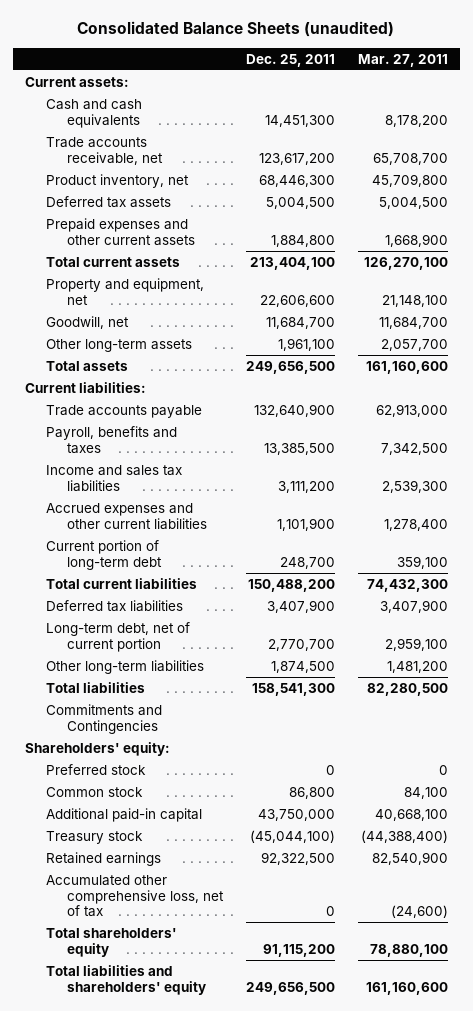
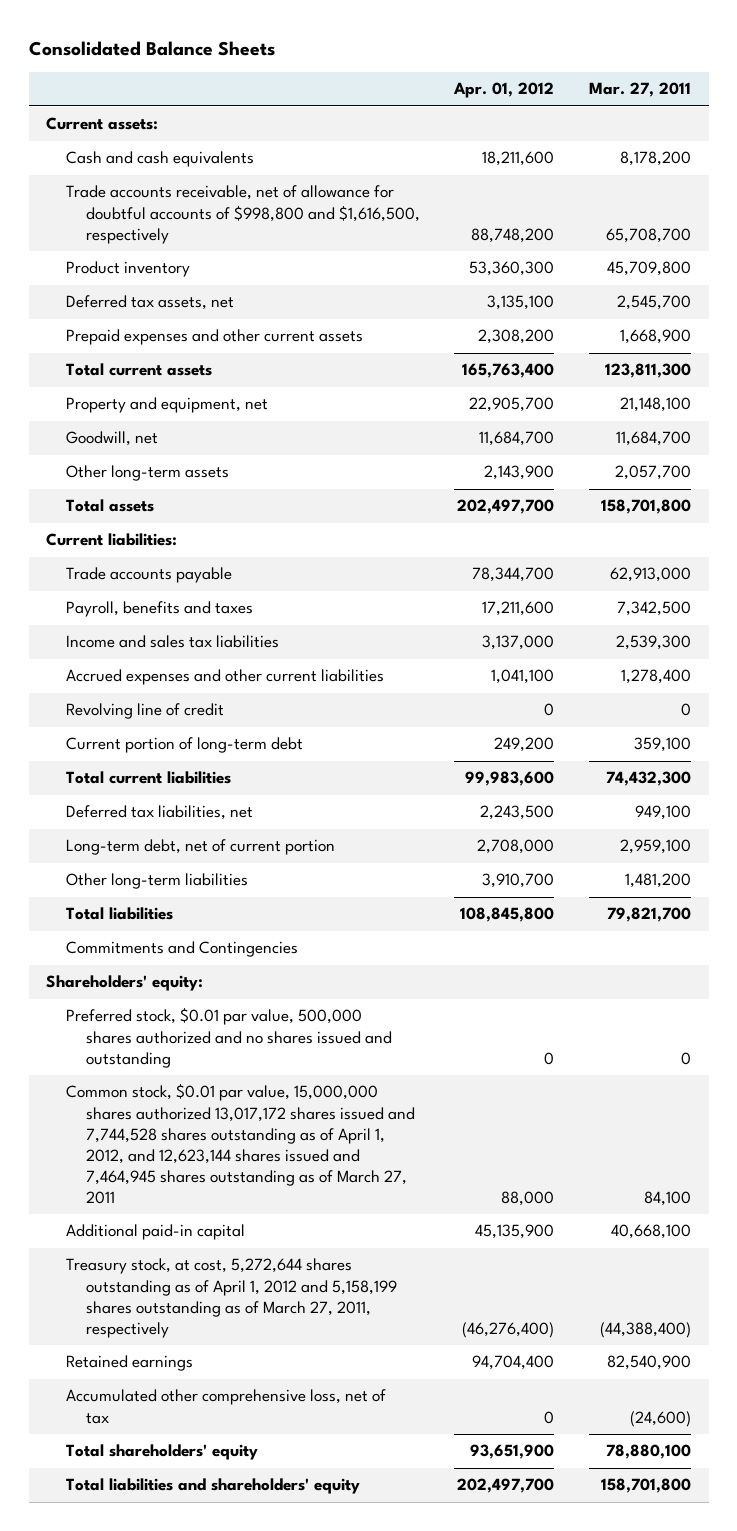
- Consolidated Balance Sheets (unaudited)
+ Consolidated Balance Sheets
- | Dec. 25, 2011 | Mar. 27, 2011
+ | Apr. 01, 2012 | Mar. 27, 2011
- Trade accounts receivable, net | 123,617,200 | 65,708,700
- Product inventory, net | 68,446,300 | 45,709,800
- Deferred tax assets | 5,004,500 | 5,004,500
+ Trade accounts receivable, net of allowance for doubtful accounts of $998,800 and $1,616,500, respectively | 88,748,200 | 65,708,700
+ Product inventory | 53,360,300 | 45,709,800
+ Deferred tax assets, net | 3,135,100 | 2,545,700
- Total current assets | 213,404,100 | 126,270,100
+ Total current assets | 165,763,400 | 123,811,300
- Total assets | 249,656,500 | 161,160,600
+ Total assets | 202,497,700 | 158,701,800
+ Revolving line of credit | 0 | 0
- Deferred tax liabilities | 3,407,900 | 3,407,900
+ Deferred tax liabilities, net | 2,243,500 | 949,100
- Total liabilities | 158,541,300 | 82,280,500
+ Total liabilities | 108,845,800 | 79,821,700
- Preferred stock | 0 | 0
- Common stock | 86,800 | 84,100
+ Preferred stock, $0.01 par value, 500,000 shares authorized and no shares issued and outstanding | 0 | 0
+ Common stock, $0.01 par value, 15,000,000 shares authorized 13,017,172 shares issued and 7,744,528 shares outstanding as of April 1, 2012, and 12,623,144 shares issued and 7,464,945 shares outstanding as of March 27, 2011 | 88,000 | 84,100
- Treasury stock | (45,044,100) | (44,388,400)
+ Treasury stock, at cost, 5,272,644 shares outstanding as of April 1, 2012 and 5,158,199 shares outstanding as of March 27, 2011, respectively | (46,276,400) | (44,388,400)
- Total liabilities and shareholders' equity | 249,656,500 | 161,160,600
+ Total liabilities and shareholders' equity | 202,497,700 | 158,701,800

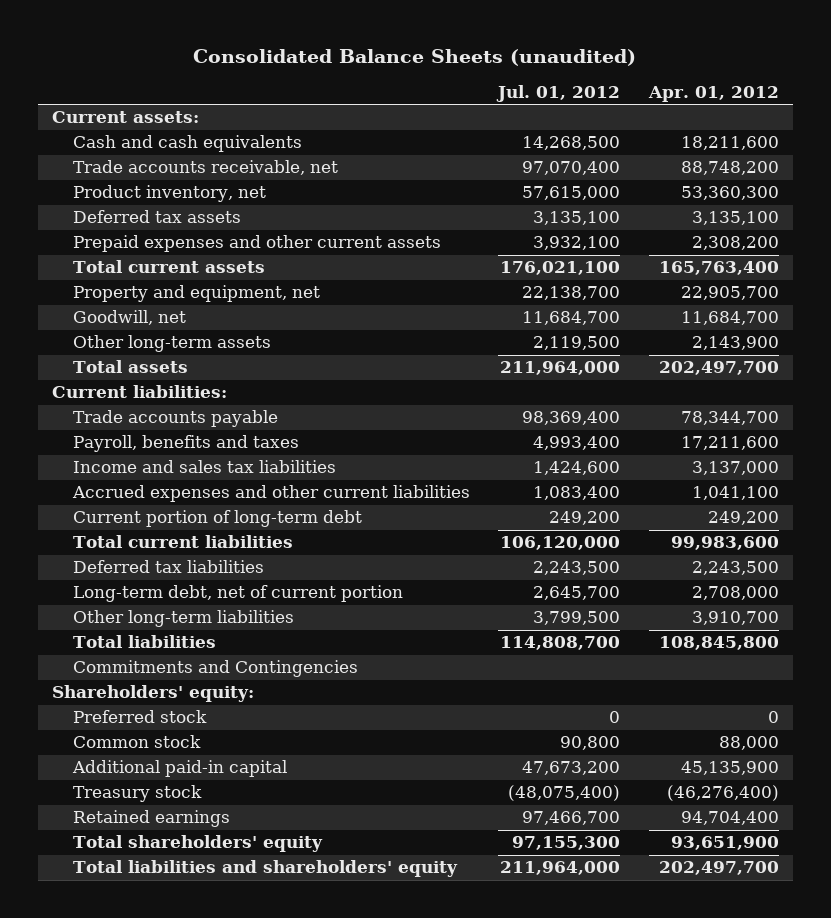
- Consolidated Balance Sheets
+ Consolidated Balance Sheets (unaudited)
- | Apr. 01, 2012 | Mar. 27, 2011
+ | Jul. 01, 2012 | Apr. 01, 2012
- Trade accounts receivable, net of allowance for doubtful accounts of $998,800 and $1,616,500, respectively | 88,748,200 | 65,708,700
- Product inventory | 53,360,300 | 45,709,800
- Deferred tax assets, net | 3,135,100 | 2,545,700
+ Trade accounts receivable, net | 97,070,400 | 88,748,200
+ Product inventory, net | 57,615,000 | 53,360,300
+ Deferred tax assets | 3,135,100 | 3,135,100
- Revolving line of credit | 0 | 0
- Deferred tax liabilities, net | 2,243,500 | 949,100
+ Deferred tax liabilities | 2,243,500 | 2,243,500
- Preferred stock, $0.01 par value, 500,000 shares authorized and no shares issued and outstanding | 0 | 0
- Common stock, $0.01 par value, 15,000,000 shares authorized 13,017,172 shares issued and 7,744,528 shares outstanding as of April 1, 2012, and 12,623,144 shares issued and 7,464,945 shares outstanding as of March 27, 2011 | 88,000 | 84,100
+ Preferred stock | 0 | 0
+ Common stock | 90,800 | 88,000
- Treasury stock, at cost, 5,272,644 shares outstanding as of April 1, 2012 and 5,158,199 shares outstanding as of March 27, 2011, respectively | (46,276,400) | (44,388,400)
+ Treasury stock | (48,075,400) | (46,276,400)
- Accumulated other comprehensive loss, net of tax | 0 | (24,600)

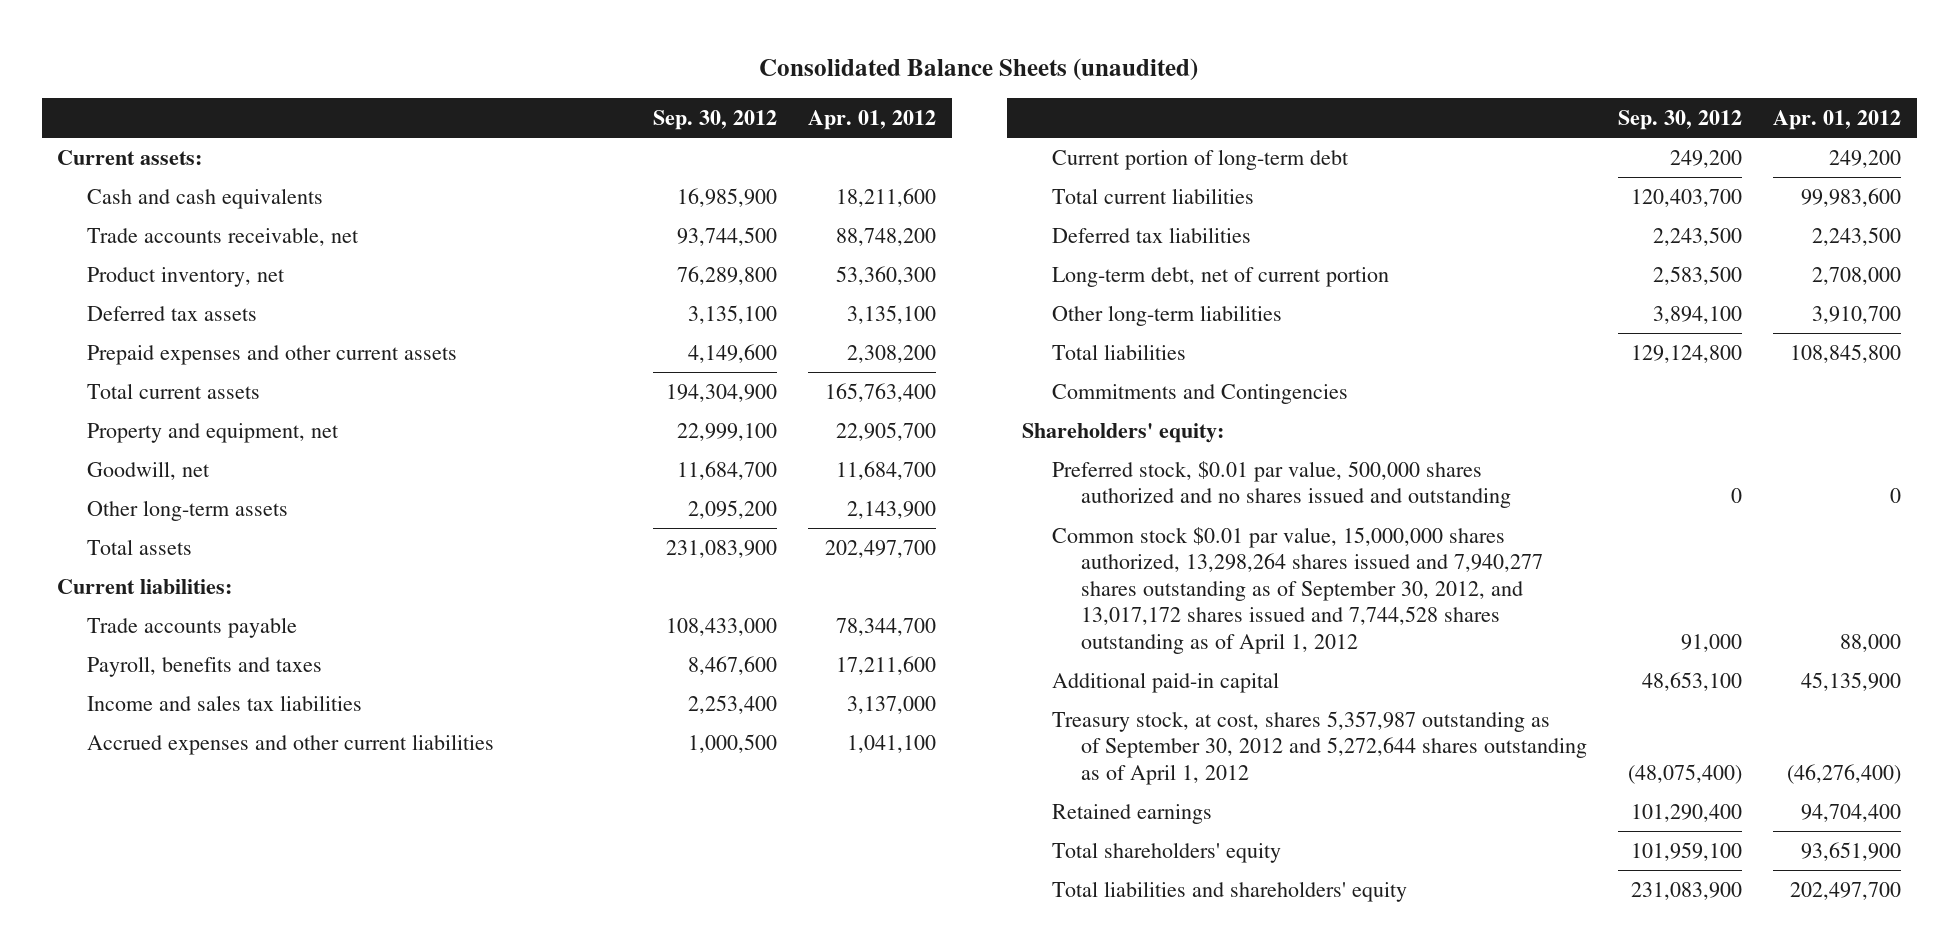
- | Jul. 01, 2012 | Apr. 01, 2012
+ | Sep. 30, 2012 | Apr. 01, 2012
- Preferred stock | 0 | 0
- Common stock | 90,800 | 88,000
+ Preferred stock, $0.01 par value, 500,000 shares authorized and no shares issued and outstanding | 0 | 0
+ Common stock $0.01 par value, 15,000,000 shares authorized, 13,298,264 shares issued and 7,940,277 shares outstanding as of September 30, 2012, and 13,017,172 shares issued and 7,744,528 shares outstanding as of April 1, 2012 | 91,000 | 88,000
- Treasury stock | (48,075,400) | (46,276,400)
+ Treasury stock, at cost, shares 5,357,987 outstanding as of September 30, 2012 and 5,272,644 shares outstanding as of April 1, 2012 | (48,075,400) | (46,276,400)

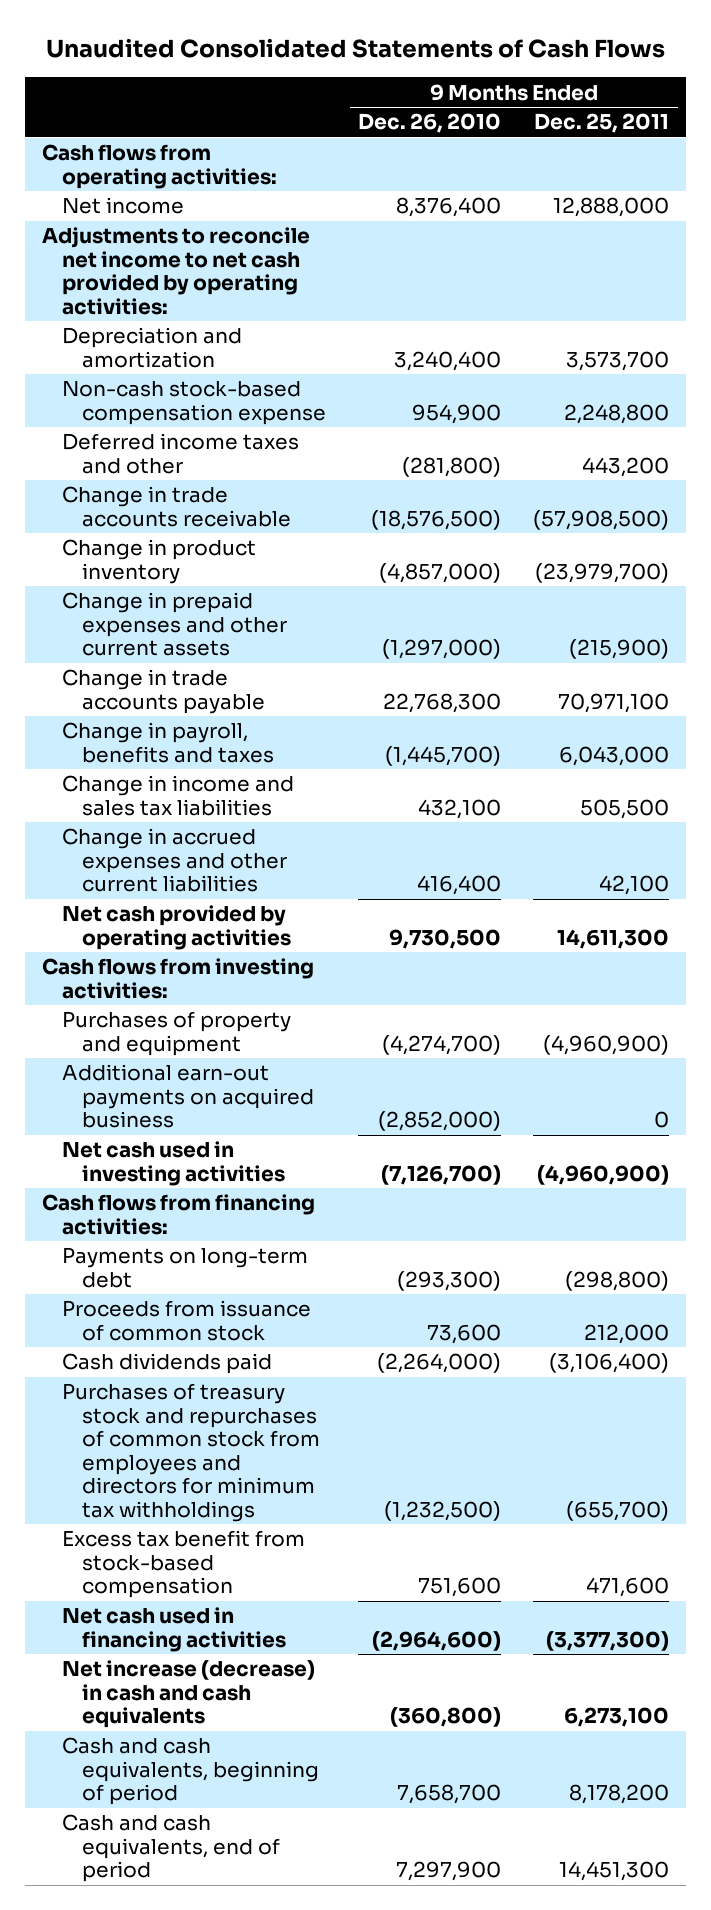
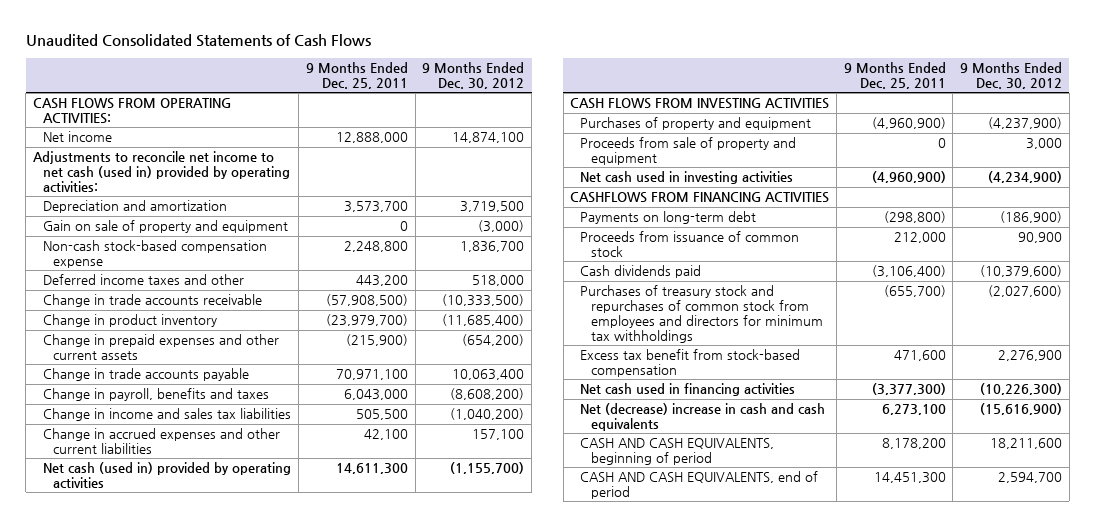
- | 9 Months Ended Dec. 26, 2010 | 9 Months Ended Dec. 25, 2011
+ | 9 Months Ended Dec. 25, 2011 | 9 Months Ended Dec. 30, 2012
- Cash flows from operating activities:
+ CASH FLOWS FROM OPERATING ACTIVITIES:
- Adjustments to reconcile net income to net cash provided by operating activities:
+ Adjustments to reconcile net income to net cash (used in) provided by operating activities:
+ Gain on sale of property and equipment | 0 | (3,000)
- Net cash provided by operating activities | 9,730,500 | 14,611,300
- Cash flows from investing activities:
+ Net cash (used in) provided by operating activities | 14,611,300 | (1,155,700)
+ CASH FLOWS FROM INVESTING ACTIVITIES
- Additional earn-out payments on acquired business | (2,852,000) | 0
+ Proceeds from sale of property and equipment | 0 | 3,000
- Cash flows from financing activities:
+ CASHFLOWS FROM FINANCING ACTIVITIES
- Net increase (decrease) in cash and cash equivalents | (360,800) | 6,273,100
- Cash and cash equivalents, beginning of period | 7,658,700 | 8,178,200
- Cash and cash equivalents, end of period | 7,297,900 | 14,451,300
+ Net (decrease) increase in cash and cash equivalents | 6,273,100 | (15,616,900)
+ CASH AND CASH EQUIVALENTS, beginning of period | 8,178,200 | 18,211,600
+ CASH AND CASH EQUIVALENTS, end of period | 14,451,300 | 2,594,700

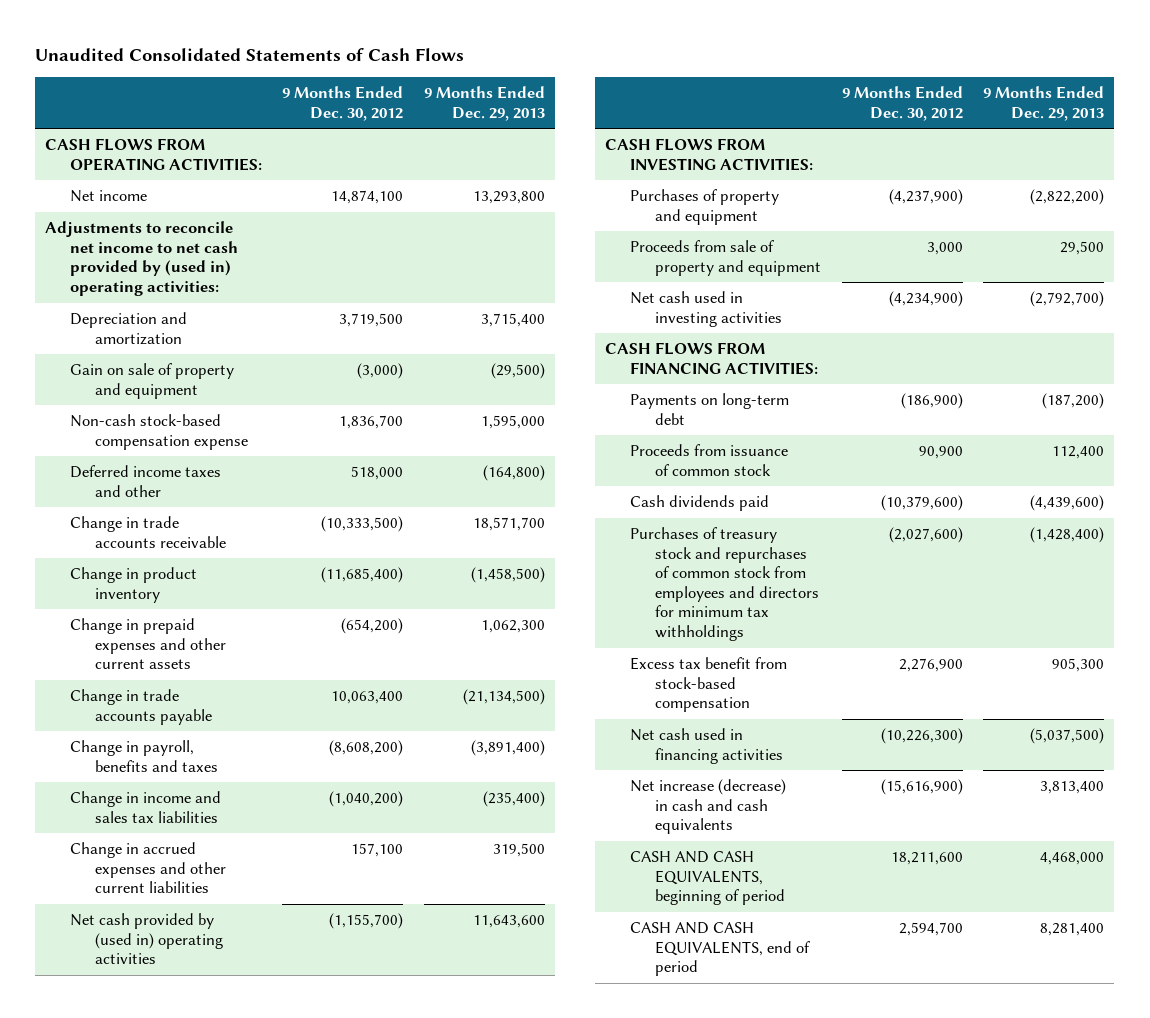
- | 9 Months Ended Dec. 25, 2011 | 9 Months Ended Dec. 30, 2012
+ | 9 Months Ended Dec. 30, 2012 | 9 Months Ended Dec. 29, 2013
- Adjustments to reconcile net income to net cash (used in) provided by operating activities:
+ Adjustments to reconcile net income to net cash provided by (used in) operating activities:
- Net cash (used in) provided by operating activities | 14,611,300 | (1,155,700)
- CASH FLOWS FROM INVESTING ACTIVITIES
+ Net cash provided by (used in) operating activities | (1,155,700) | 11,643,600
+ CASH FLOWS FROM INVESTING ACTIVITIES:
- CASHFLOWS FROM FINANCING ACTIVITIES
+ CASH FLOWS FROM FINANCING ACTIVITIES:
- Net (decrease) increase in cash and cash equivalents | 6,273,100 | (15,616,900)
+ Net increase (decrease) in cash and cash equivalents | (15,616,900) | 3,813,400

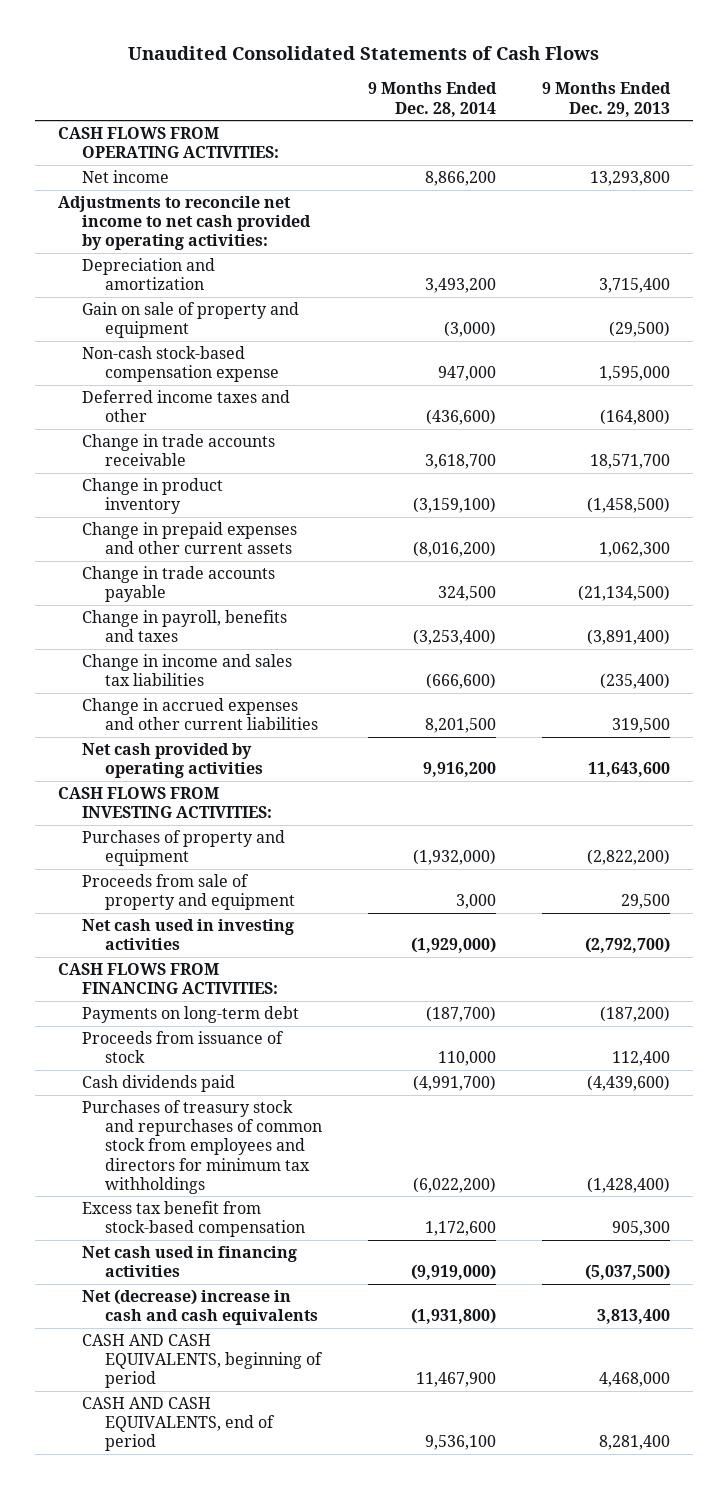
- | 9 Months Ended Dec. 30, 2012 | 9 Months Ended Dec. 29, 2013
+ | 9 Months Ended Dec. 28, 2014 | 9 Months Ended Dec. 29, 2013
- Adjustments to reconcile net income to net cash provided by (used in) operating activities:
+ Adjustments to reconcile net income to net cash provided by operating activities:
- Net cash provided by (used in) operating activities | (1,155,700) | 11,643,600
+ Net cash provided by operating activities | 9,916,200 | 11,643,600
- Proceeds from issuance of common stock | 90,900 | 112,400
+ Proceeds from issuance of stock | 110,000 | 112,400
- Net increase (decrease) in cash and cash equivalents | (15,616,900) | 3,813,400
+ Net (decrease) increase in cash and cash equivalents | (1,931,800) | 3,813,400

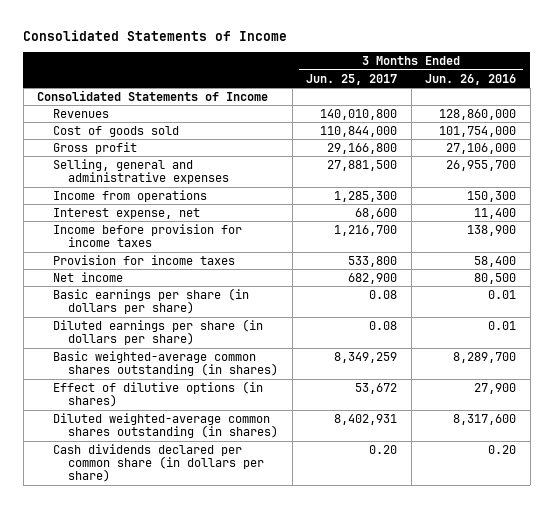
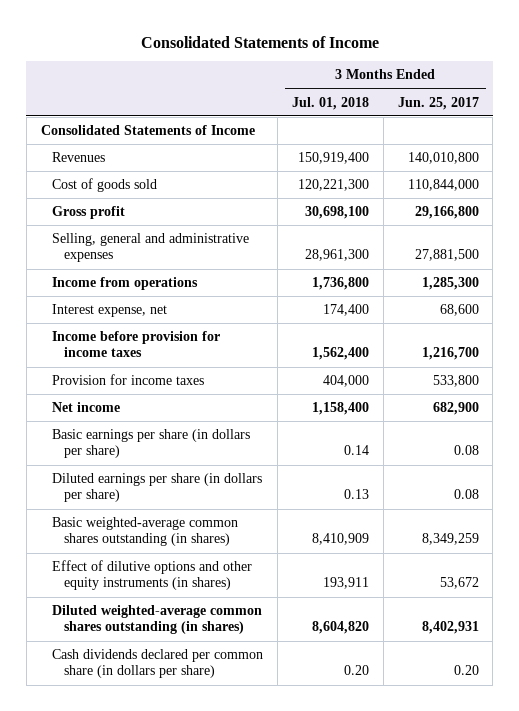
- | 3 Months Ended Jun. 25, 2017 | 3 Months Ended Jun. 26, 2016
+ | 3 Months Ended Jul. 01, 2018 | 3 Months Ended Jun. 25, 2017
- Effect of dilutive options (in shares) | 53,672 | 27,900
+ Effect of dilutive options and other equity instruments (in shares) | 193,911 | 53,672

